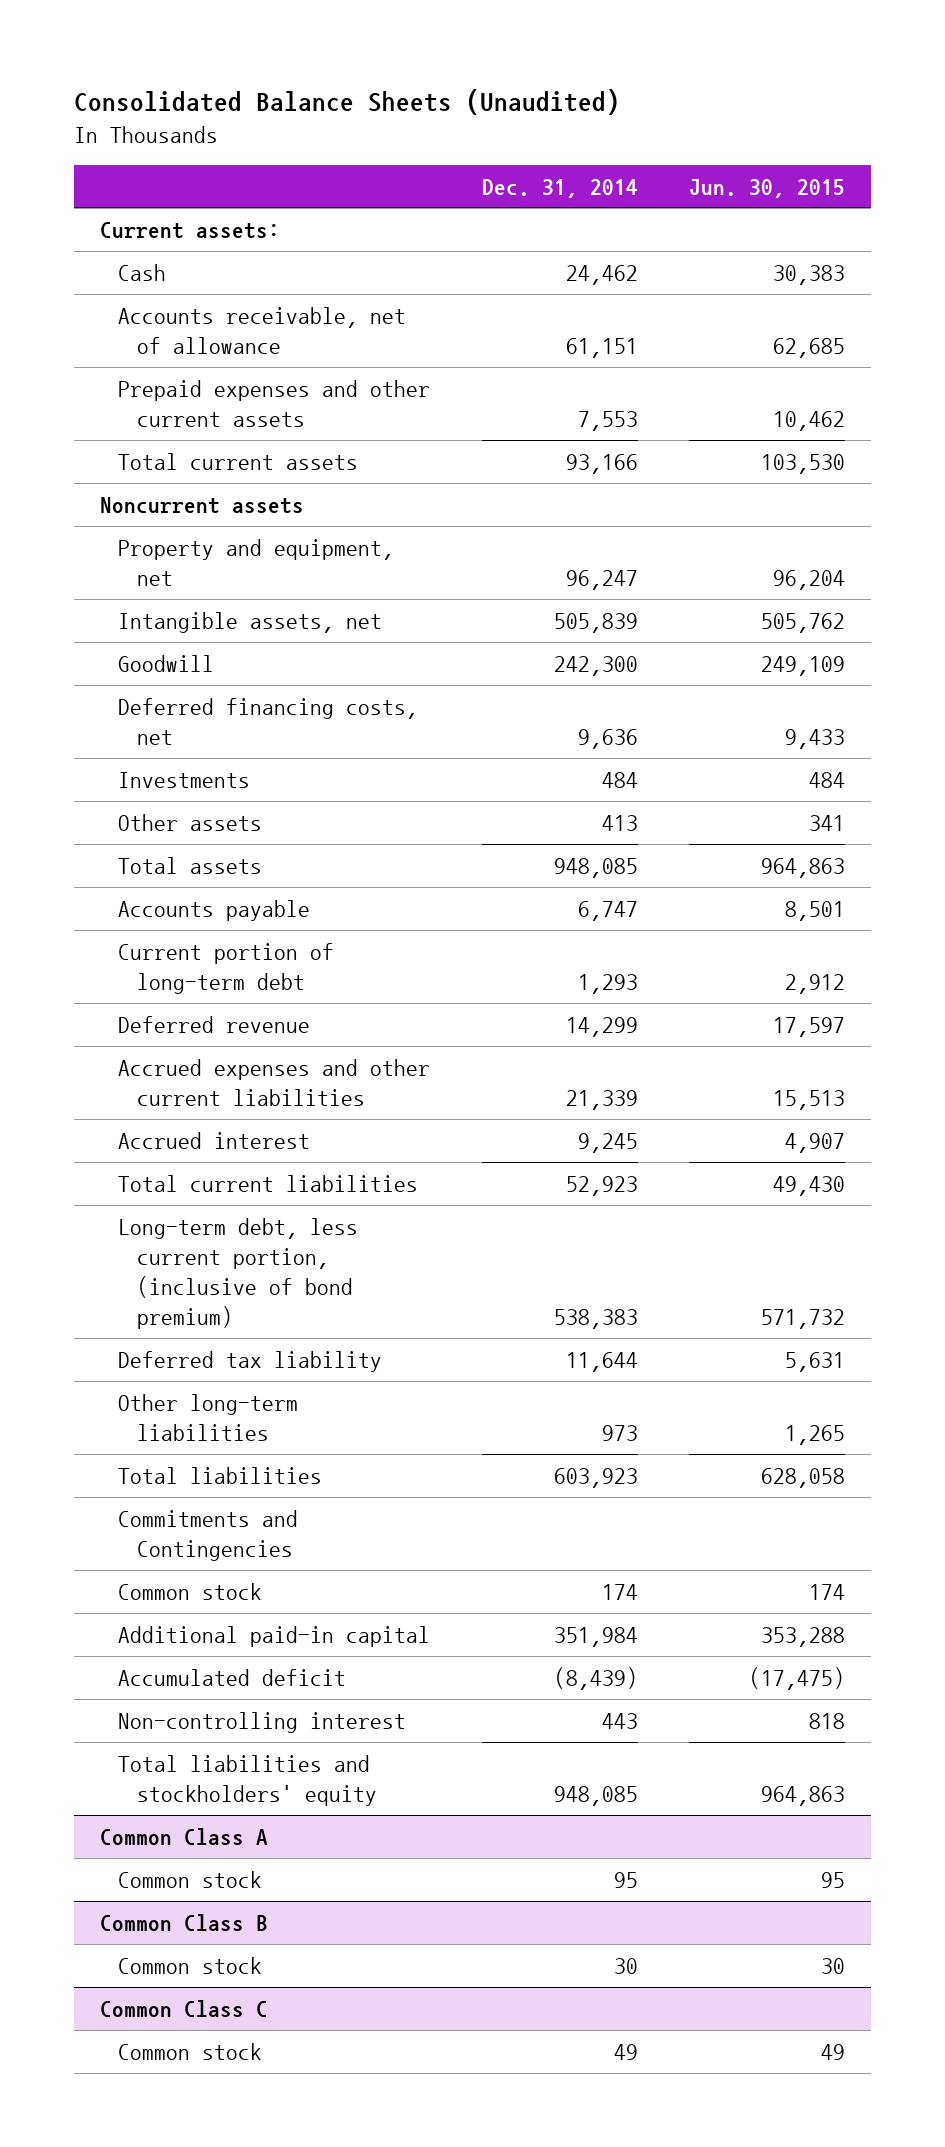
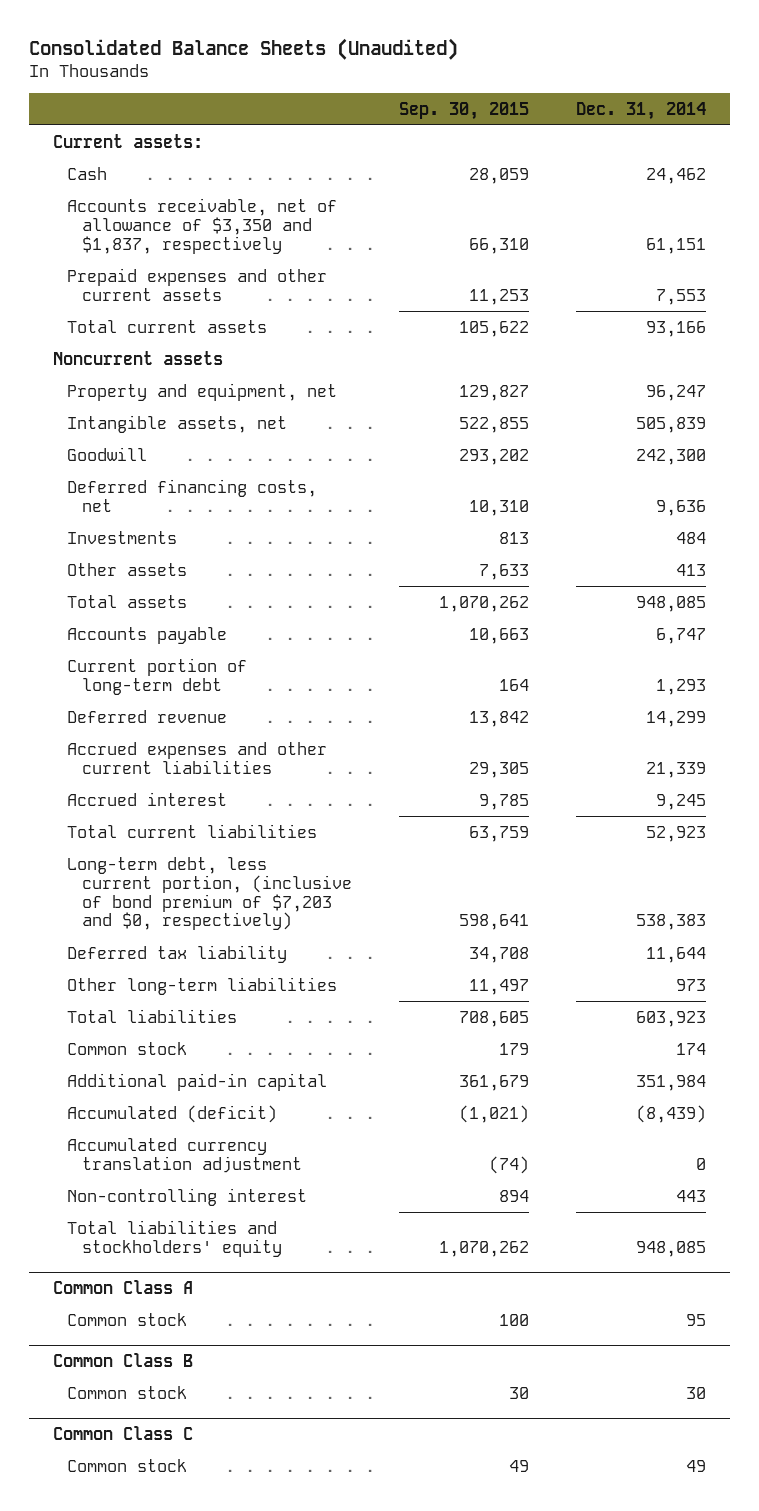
- | Dec. 31, 2014 | Jun. 30, 2015
+ | Sep. 30, 2015 | Dec. 31, 2014
- Accounts receivable, net of allowance | 61,151 | 62,685
+ Accounts receivable, net of allowance of $3,350 and $1,837, respectively | 66,310 | 61,151
- Long-term debt, less current portion, (inclusive of bond premium) | 538,383 | 571,732
+ Long-term debt, less current portion, (inclusive of bond premium of $7,203 and $0, respectively) | 598,641 | 538,383
- Commitments and Contingencies
- Accumulated deficit | (8,439) | (17,475)
+ Accumulated (deficit) | (1,021) | (8,439)
+ Accumulated currency translation adjustment | (74) | 0

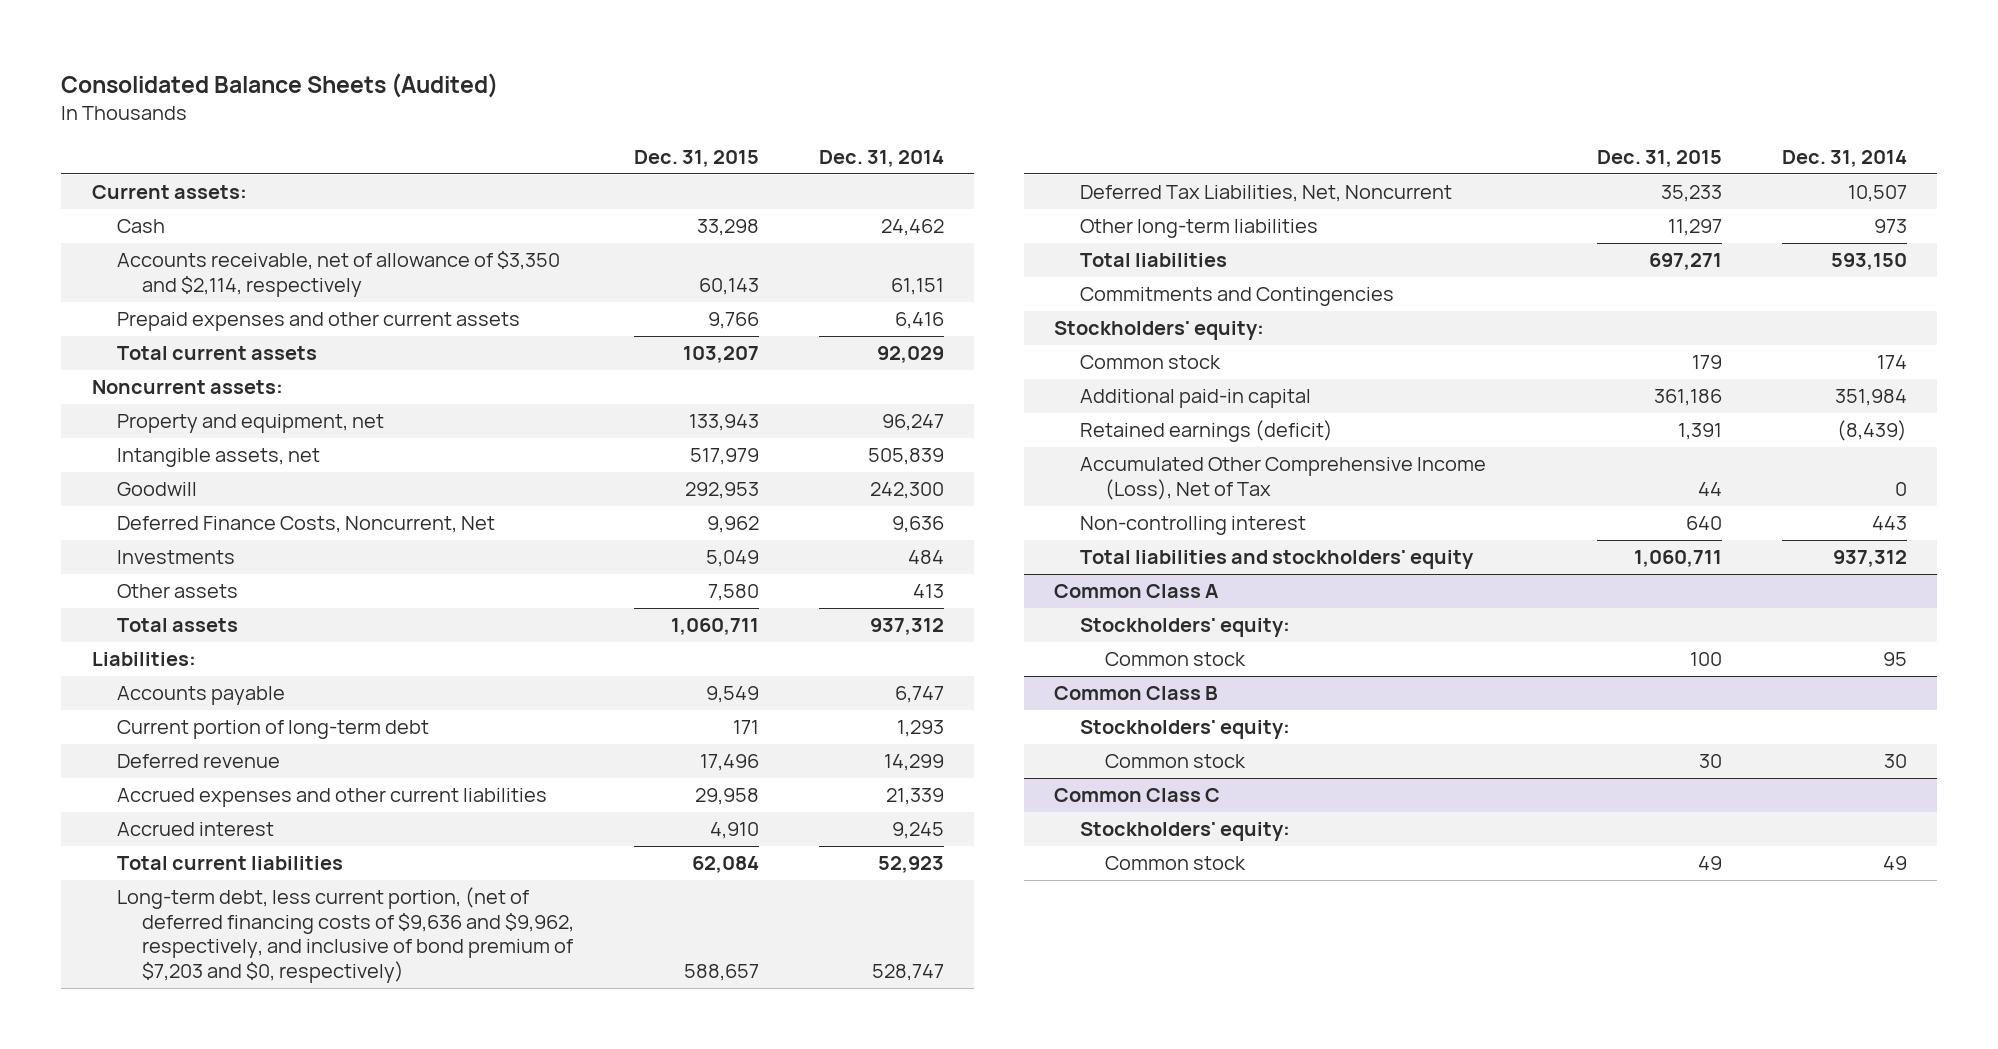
- Consolidated Balance Sheets (Unaudited)
+ Consolidated Balance Sheets (Audited)
- | Sep. 30, 2015 | Dec. 31, 2014
+ | Dec. 31, 2015 | Dec. 31, 2014
- Accounts receivable, net of allowance of $3,350 and $1,837, respectively | 66,310 | 61,151
- Prepaid expenses and other current assets | 11,253 | 7,553
- Total current assets | 105,622 | 93,166
- Noncurrent assets
+ Accounts receivable, net of allowance of $3,350 and $2,114, respectively | 60,143 | 61,151
+ Prepaid expenses and other current assets | 9,766 | 6,416
+ Total current assets | 103,207 | 92,029
+ Noncurrent assets:
- Deferred financing costs, net | 10,310 | 9,636
+ Deferred Finance Costs, Noncurrent, Net | 9,962 | 9,636
- Total assets | 1,070,262 | 948,085
+ Total assets | 1,060,711 | 937,312
+ Liabilities:
- Long-term debt, less current portion, (inclusive of bond premium of $7,203 and $0, respectively) | 598,641 | 538,383
- Deferred tax liability | 34,708 | 11,644
+ Long-term debt, less current portion, (net of deferred financing costs of $9,636 and $9,962, respectively, and inclusive of bond premium of $7,203 and $0, respectively) | 588,657 | 528,747
+ Deferred Tax Liabilities, Net, Noncurrent | 35,233 | 10,507
- Total liabilities | 708,605 | 603,923
+ Total liabilities | 697,271 | 593,150
+ Commitments and Contingencies
+ Stockholders' equity:
- Accumulated (deficit) | (1,021) | (8,439)
- Accumulated currency translation adjustment | (74) | 0
+ Retained earnings (deficit) | 1,391 | (8,439)
+ Accumulated Other Comprehensive Income (Loss), Net of Tax | 44 | 0
- Total liabilities and stockholders' equity | 1,070,262 | 948,085
+ Total liabilities and stockholders' equity | 1,060,711 | 937,312
@ Common Class A
+ Stockholders' equity:
@ Common Class B
+ Stockholders' equity:
@ Common Class C
+ Stockholders' equity:

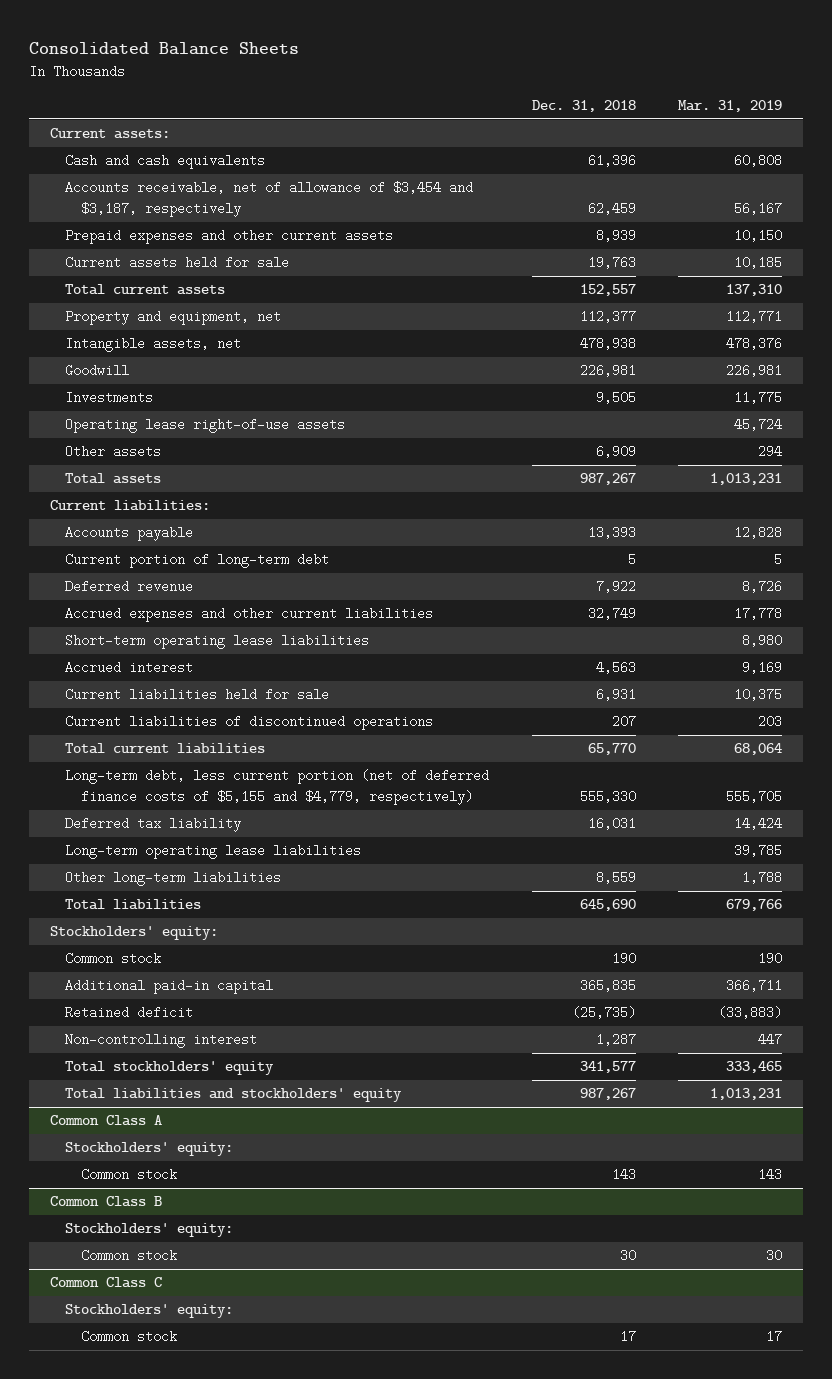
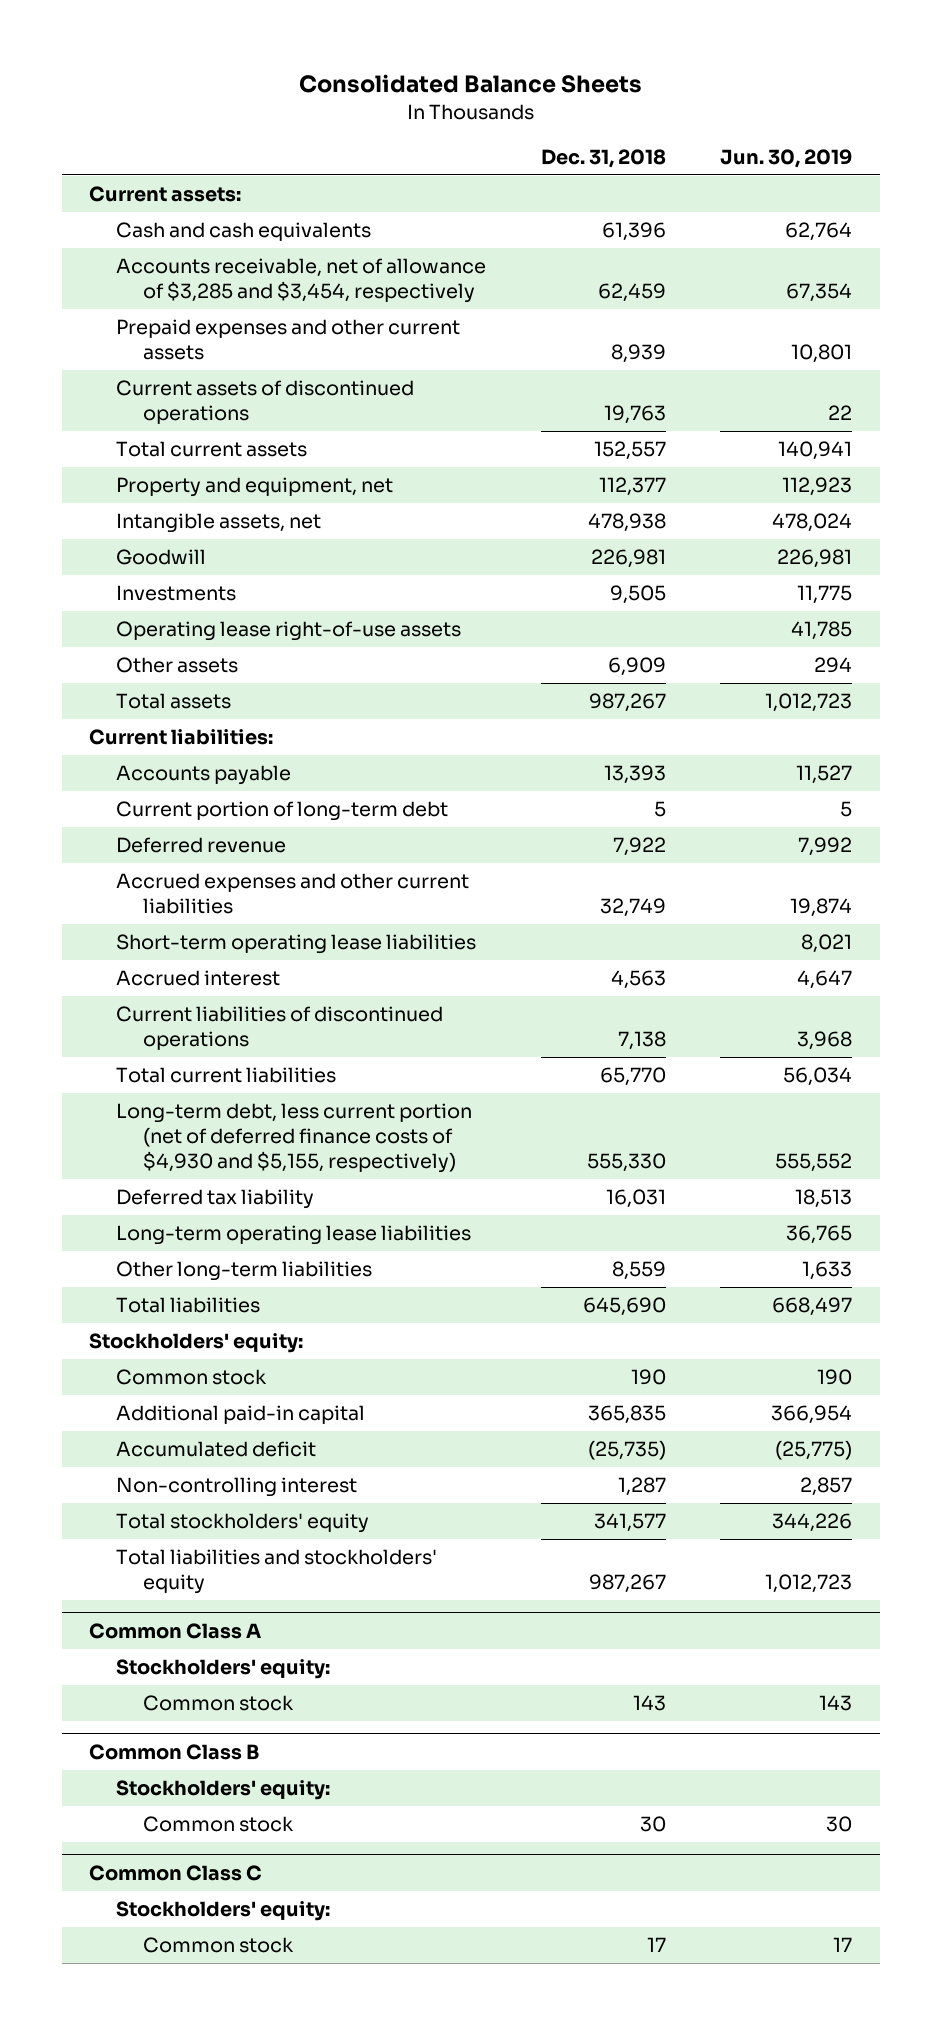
- | Dec. 31, 2018 | Mar. 31, 2019
+ | Dec. 31, 2018 | Jun. 30, 2019
- Accounts receivable, net of allowance of $3,454 and $3,187, respectively | 62,459 | 56,167
+ Accounts receivable, net of allowance of $3,285 and $3,454, respectively | 62,459 | 67,354
- Current assets held for sale | 19,763 | 10,185
+ Current assets of discontinued operations | 19,763 | 22
- Current liabilities held for sale | 6,931 | 10,375
- Current liabilities of discontinued operations | 207 | 203
+ Current liabilities of discontinued operations | 7,138 | 3,968
- Long-term debt, less current portion (net of deferred finance costs of $5,155 and $4,779, respectively) | 555,330 | 555,705
+ Long-term debt, less current portion (net of deferred finance costs of $4,930 and $5,155, respectively) | 555,330 | 555,552
- Retained deficit | (25,735) | (33,883)
+ Accumulated deficit | (25,735) | (25,775)

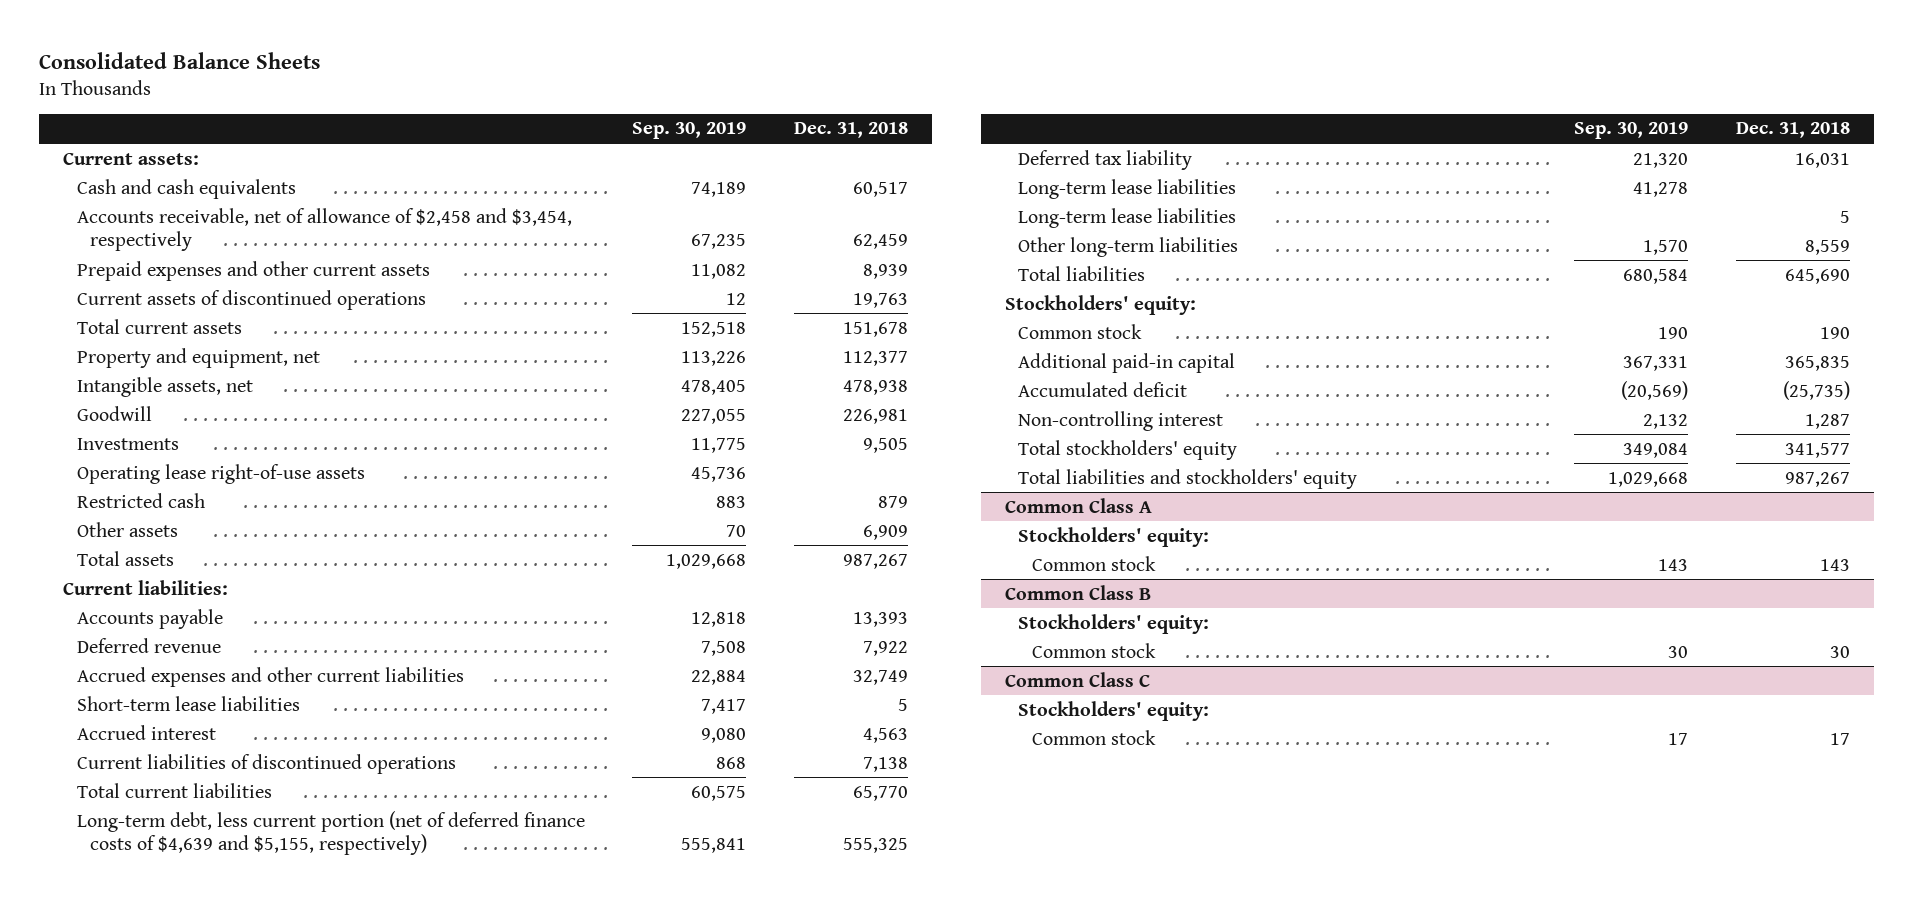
- | Dec. 31, 2018 | Jun. 30, 2019
+ | Sep. 30, 2019 | Dec. 31, 2018
- Cash and cash equivalents | 61,396 | 62,764
- Accounts receivable, net of allowance of $3,285 and $3,454, respectively | 62,459 | 67,354
+ Cash and cash equivalents | 74,189 | 60,517
+ Accounts receivable, net of allowance of $2,458 and $3,454, respectively | 67,235 | 62,459
- Total current assets | 152,557 | 140,941
+ Total current assets | 152,518 | 151,678
+ Restricted cash | 883 | 879
- Current portion of long-term debt | 5 | 5
- Short-term operating lease liabilities | | 8,021
+ Short-term lease liabilities | 7,417 | 5
- Long-term debt, less current portion (net of deferred finance costs of $4,930 and $5,155, respectively) | 555,330 | 555,552
+ Long-term debt, less current portion (net of deferred finance costs of $4,639 and $5,155, respectively) | 555,841 | 555,325
- Long-term operating lease liabilities | | 36,765
+ Long-term lease liabilities | 41,278 |
+ Long-term lease liabilities | | 5

